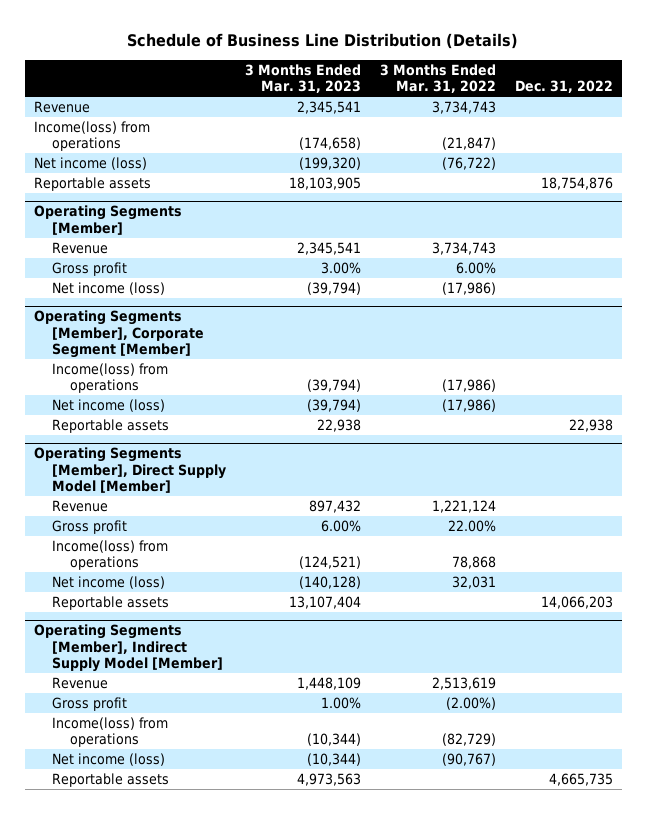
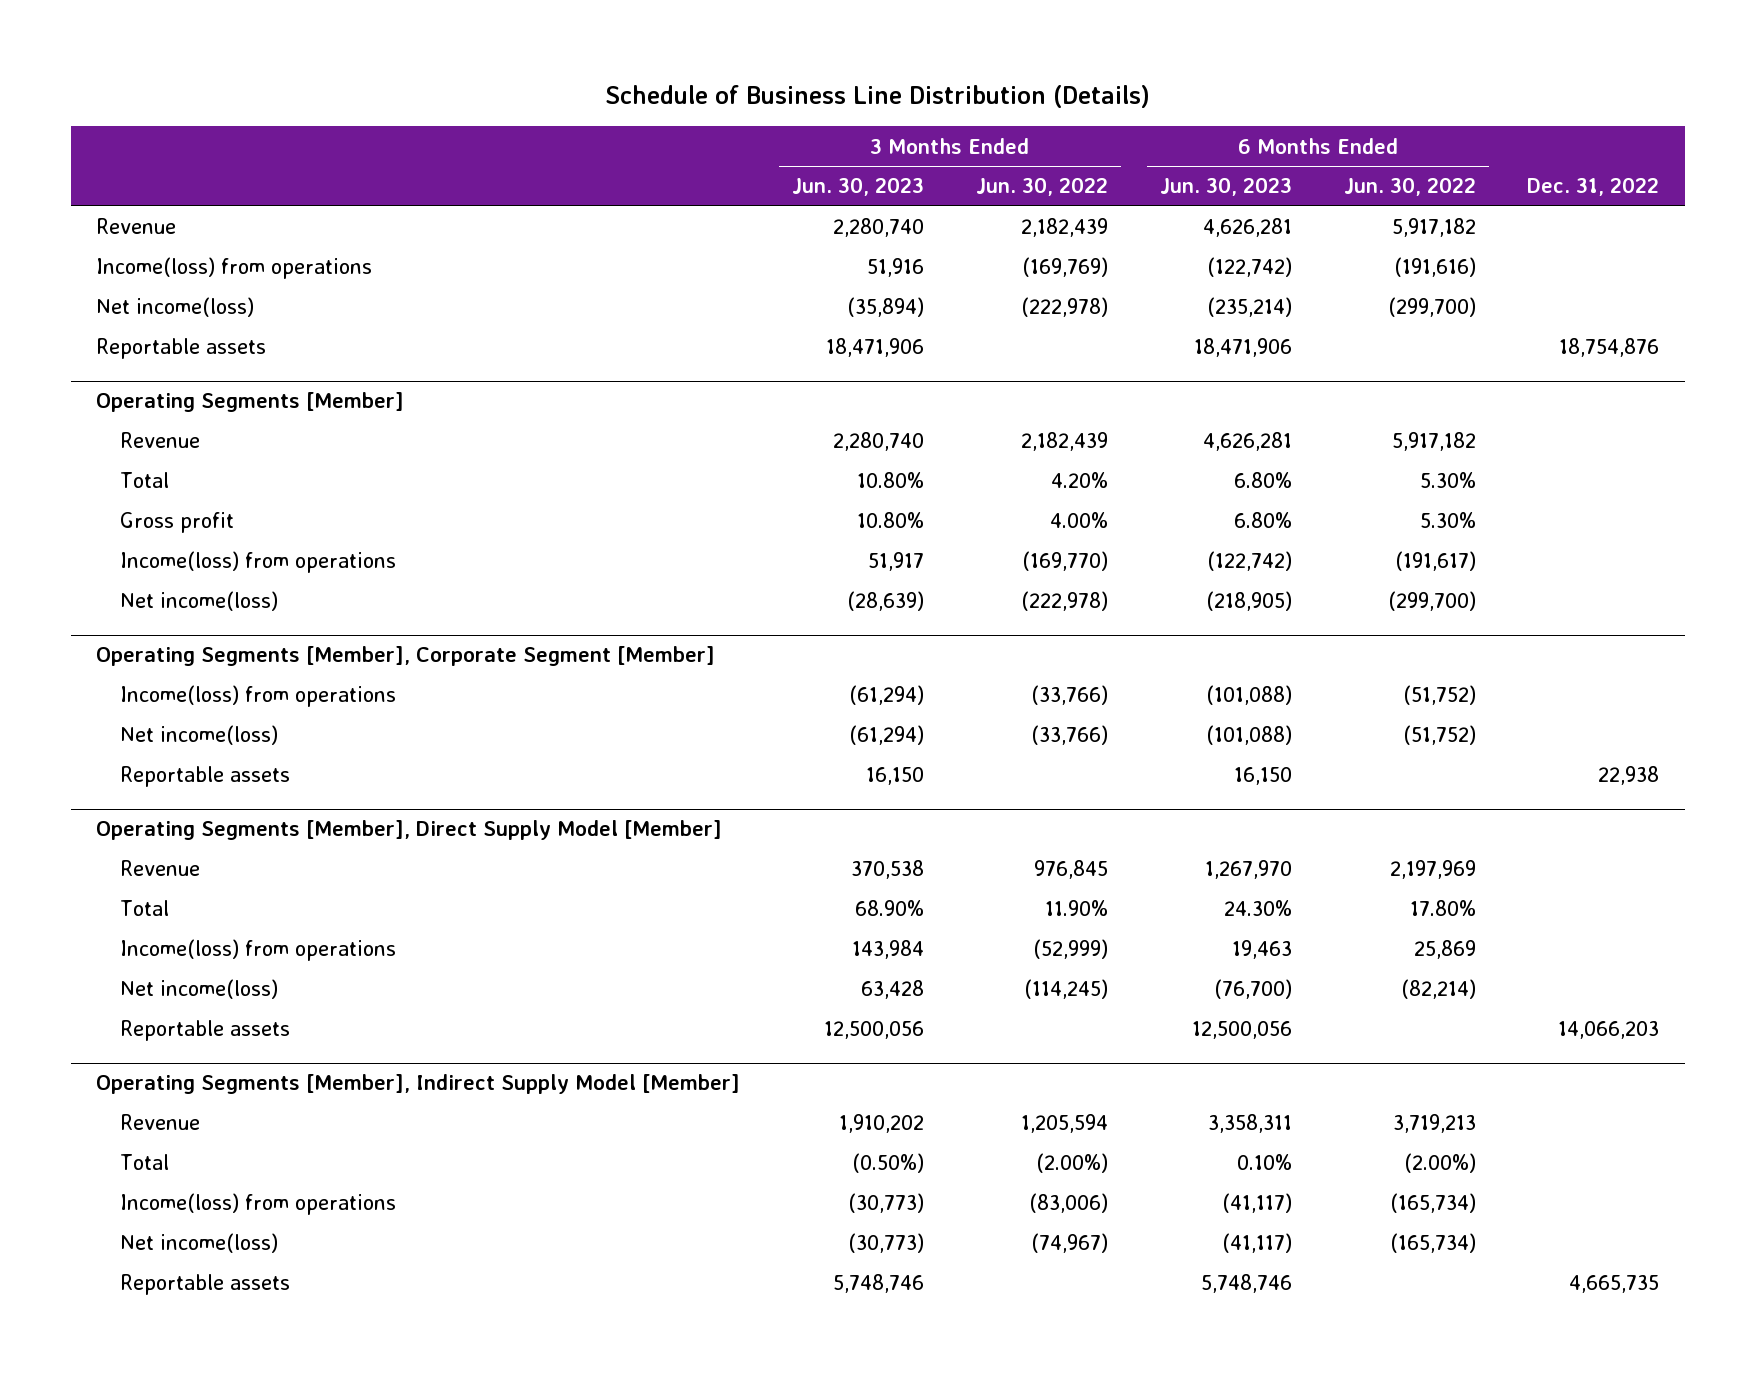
- | 3 Months Ended Mar. 31, 2023 | 3 Months Ended Mar. 31, 2022 | Dec. 31, 2022
+ | 3 Months Ended Jun. 30, 2023 | 3 Months Ended Jun. 30, 2022 | 6 Months Ended Jun. 30, 2023 | 6 Months Ended Jun. 30, 2022 | Dec. 31, 2022
- Net income (loss) | (199,320) | (76,722) |
+ Net income(loss) | (35,894) | (222,978) | (235,214) | (299,700) |
@ Operating Segments [Member]
+ Total | 10.80% | 4.20% | 6.80% | 5.30% |
- Net income (loss) | (39,794) | (17,986) |
+ Income(loss) from operations | 51,917 | (169,770) | (122,742) | (191,617) |
+ Net income(loss) | (28,639) | (222,978) | (218,905) | (299,700) |
@ Operating Segments [Member], Corporate Segment [Member]
- Net income (loss) | (39,794) | (17,986) |
+ Net income(loss) | (61,294) | (33,766) | (101,088) | (51,752) |
@ Operating Segments [Member], Direct Supply Model [Member]
- Gross profit | 6.00% | 22.00% |
+ Total | 68.90% | 11.90% | 24.30% | 17.80% |
- Net income (loss) | (140,128) | 32,031 |
+ Net income(loss) | 63,428 | (114,245) | (76,700) | (82,214) |
@ Operating Segments [Member], Indirect Supply Model [Member]
- Gross profit | 1.00% | (2.00%) |
+ Total | (0.50%) | (2.00%) | 0.10% | (2.00%) |
- Net income (loss) | (10,344) | (90,767) |
+ Net income(loss) | (30,773) | (74,967) | (41,117) | (165,734) |

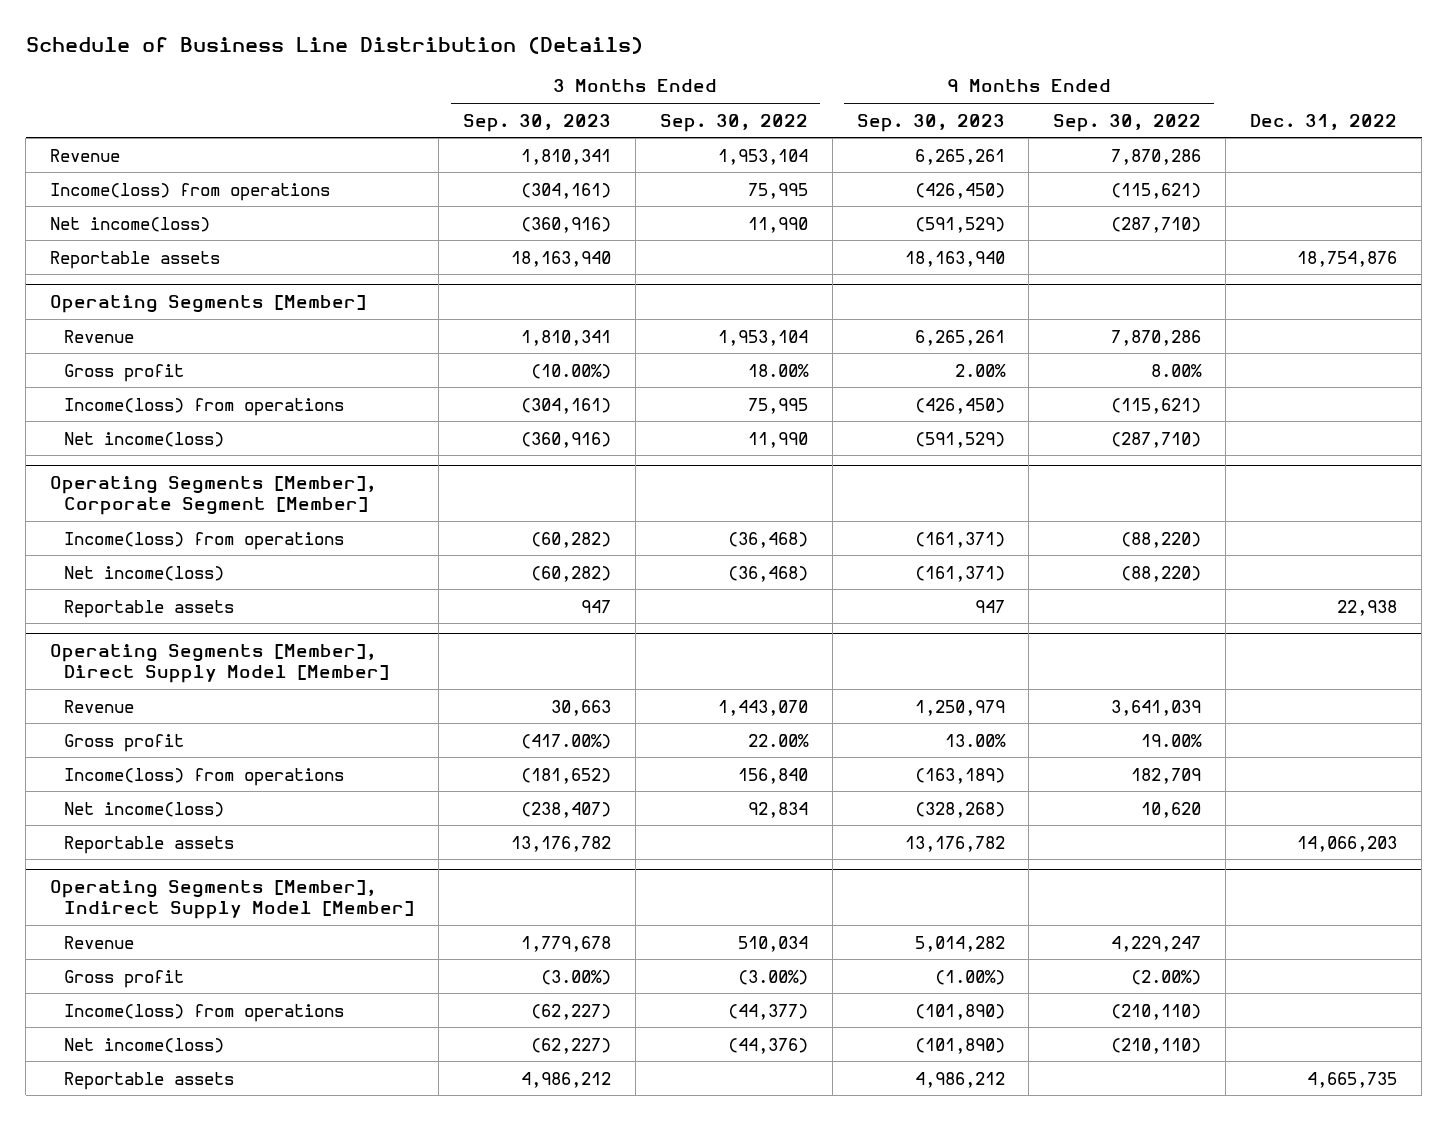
- | 3 Months Ended Jun. 30, 2023 | 3 Months Ended Jun. 30, 2022 | 6 Months Ended Jun. 30, 2023 | 6 Months Ended Jun. 30, 2022 | Dec. 31, 2022
+ | 3 Months Ended Sep. 30, 2023 | 3 Months Ended Sep. 30, 2022 | 9 Months Ended Sep. 30, 2023 | 9 Months Ended Sep. 30, 2022 | Dec. 31, 2022
@ Operating Segments [Member]
- Total | 10.80% | 4.20% | 6.80% | 5.30% |
@ Operating Segments [Member], Direct Supply Model [Member]
- Total | 68.90% | 11.90% | 24.30% | 17.80% |
+ Gross profit | (417.00%) | 22.00% | 13.00% | 19.00% |
@ Operating Segments [Member], Indirect Supply Model [Member]
- Total | (0.50%) | (2.00%) | 0.10% | (2.00%) |
+ Gross profit | (3.00%) | (3.00%) | (1.00%) | (2.00%) |

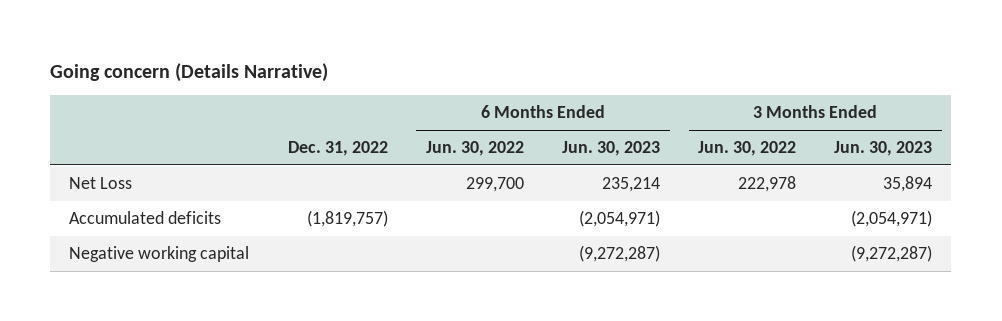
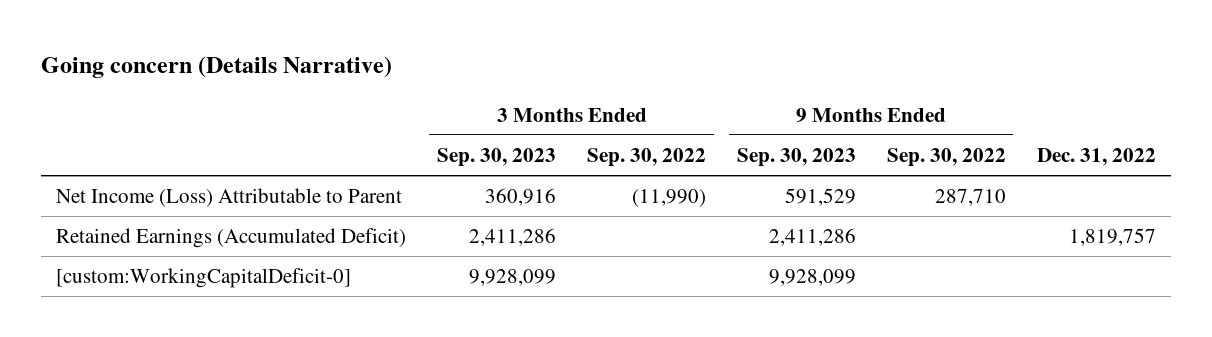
- | Dec. 31, 2022 | 6 Months Ended Jun. 30, 2022 | 6 Months Ended Jun. 30, 2023 | 3 Months Ended Jun. 30, 2022 | 3 Months Ended Jun. 30, 2023
+ | 3 Months Ended Sep. 30, 2023 | 3 Months Ended Sep. 30, 2022 | 9 Months Ended Sep. 30, 2023 | 9 Months Ended Sep. 30, 2022 | Dec. 31, 2022
- Net Loss | | 299,700 | 235,214 | 222,978 | 35,894
- Accumulated deficits | (1,819,757) | | (2,054,971) | | (2,054,971)
- Negative working capital | | | (9,272,287) | | (9,272,287)
+ Net Income (Loss) Attributable to Parent | 360,916 | (11,990) | 591,529 | 287,710 |
+ Retained Earnings (Accumulated Deficit) | 2,411,286 | | 2,411,286 | | 1,819,757
+ [custom:WorkingCapitalDeficit-0] | 9,928,099 | | 9,928,099 | |

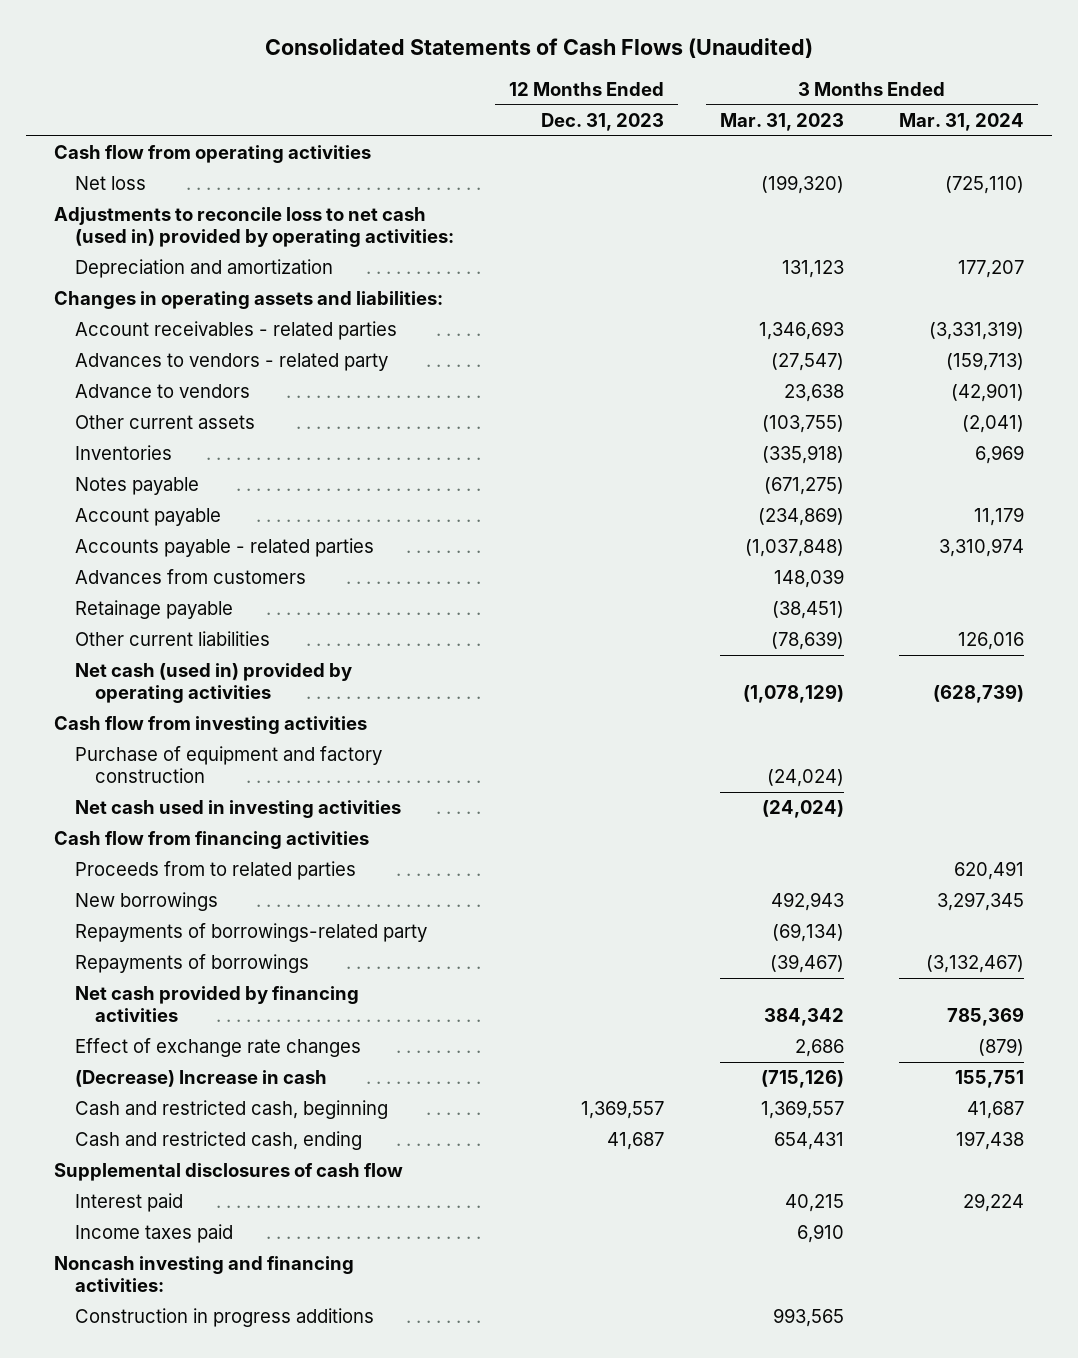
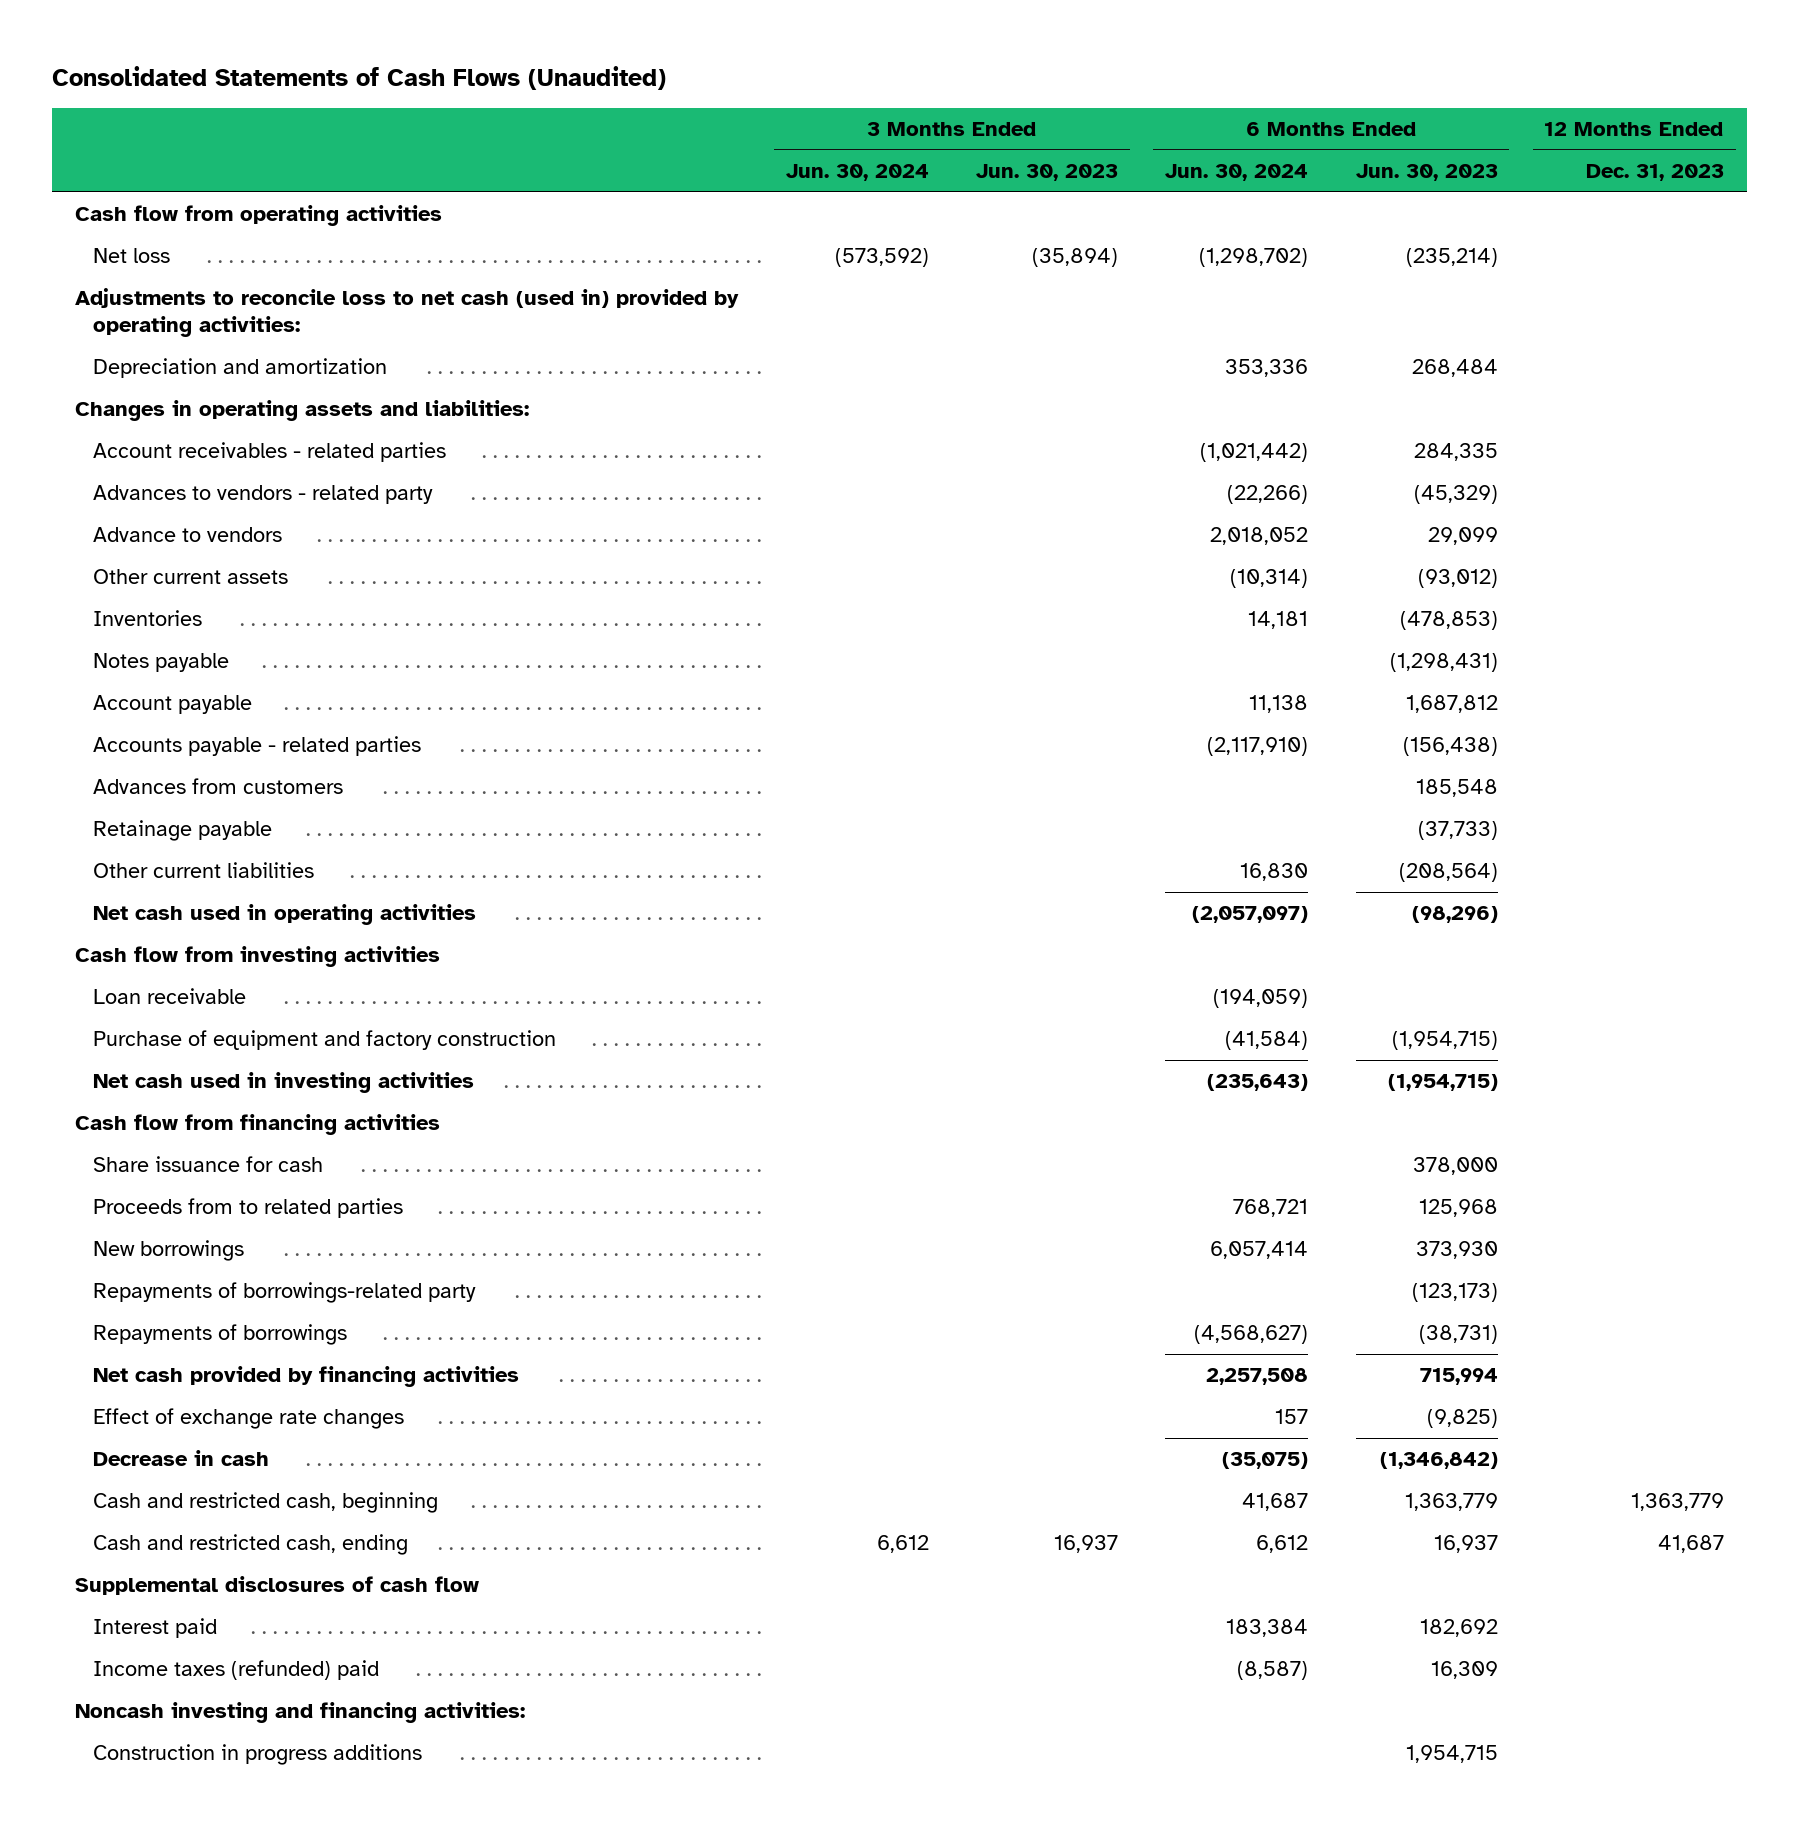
- | 12 Months Ended Dec. 31, 2023 | 3 Months Ended Mar. 31, 2023 | 3 Months Ended Mar. 31, 2024
+ | 3 Months Ended Jun. 30, 2024 | 3 Months Ended Jun. 30, 2023 | 6 Months Ended Jun. 30, 2024 | 6 Months Ended Jun. 30, 2023 | 12 Months Ended Dec. 31, 2023
- Net cash (used in) provided by operating activities | | (1,078,129) | (628,739)
+ Net cash used in operating activities | | | (2,057,097) | (98,296) |
+ Loan receivable | | | (194,059) | |
+ Share issuance for cash | | | | 378,000 |
- (Decrease) Increase in cash | | (715,126) | 155,751
- Cash and restricted cash, beginning | 1,369,557 | 1,369,557 | 41,687
+ Decrease in cash | | | (35,075) | (1,346,842) |
+ Cash and restricted cash, beginning | | | 41,687 | 1,363,779 | 1,363,779
- Income taxes paid | | 6,910 |
+ Income taxes (refunded) paid | | | (8,587) | 16,309 |

